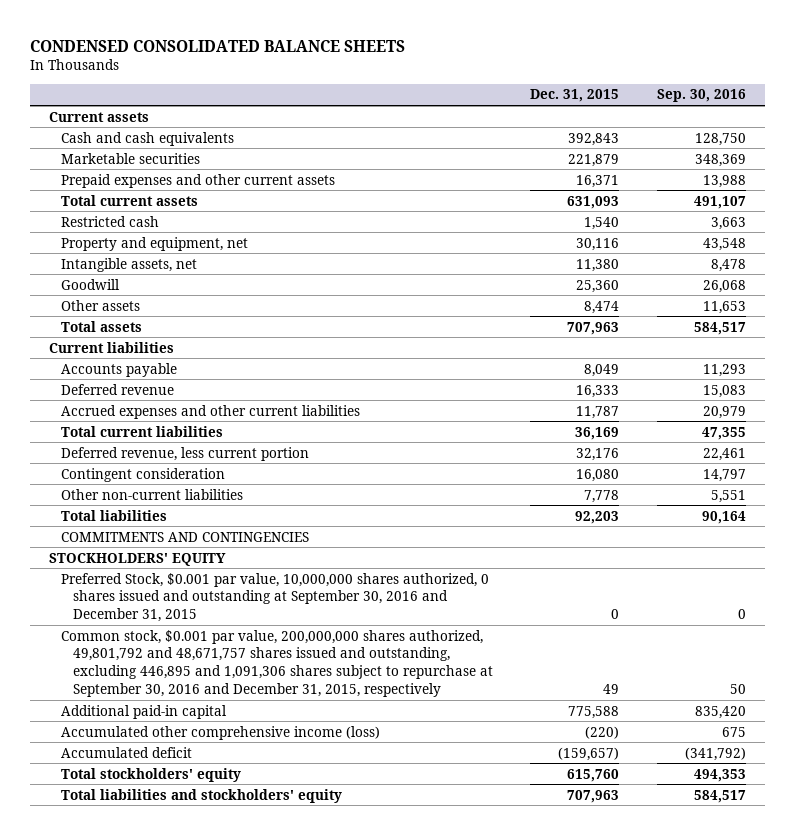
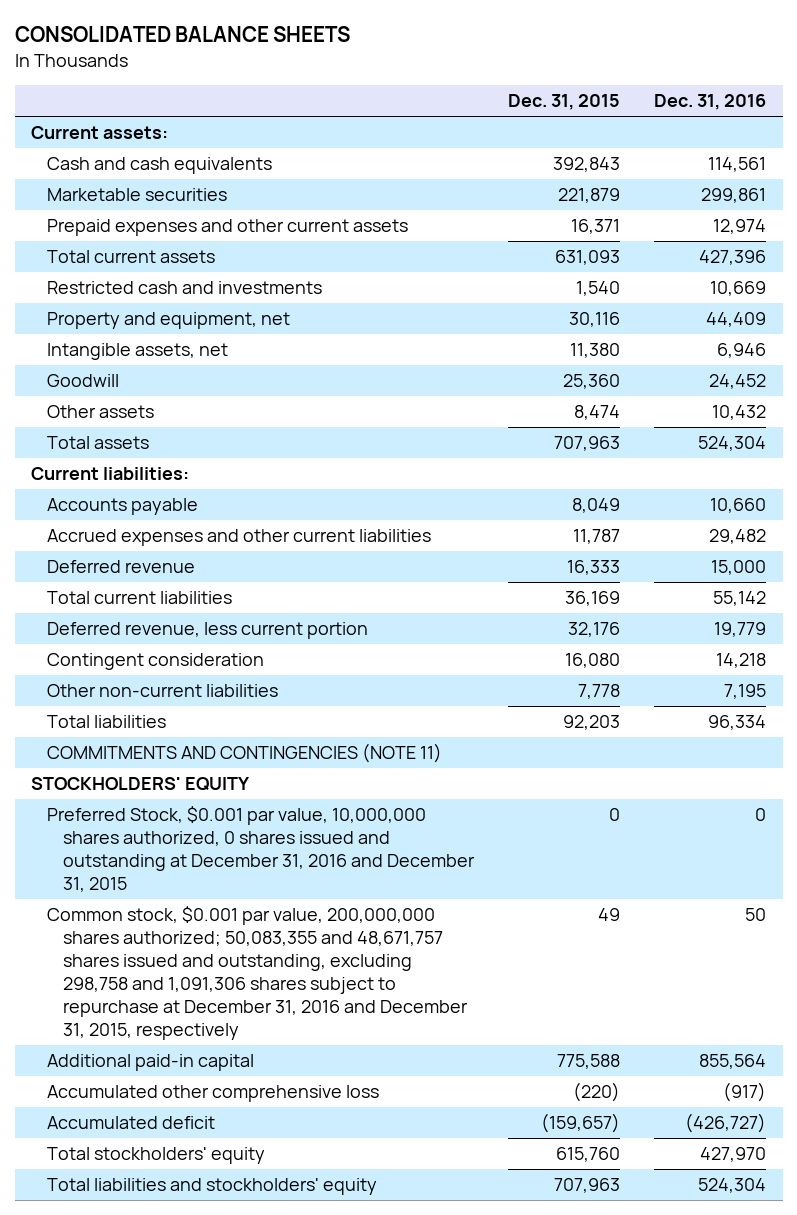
- CONDENSED CONSOLIDATED BALANCE SHEETS
+ CONSOLIDATED BALANCE SHEETS
- | Dec. 31, 2015 | Sep. 30, 2016
+ | Dec. 31, 2015 | Dec. 31, 2016
- Current assets
+ Current assets:
- Restricted cash | 1,540 | 3,663
+ Restricted cash and investments | 1,540 | 10,669
- Current liabilities
+ Current liabilities:
moved down: Deferred revenue | 16,333 | 15,000
- COMMITMENTS AND CONTINGENCIES
+ COMMITMENTS AND CONTINGENCIES (NOTE 11)
- Preferred Stock, $0.001 par value, 10,000,000 shares authorized, 0 shares issued and outstanding at September 30, 2016 and December 31, 2015 | 0 | 0
- Common stock, $0.001 par value, 200,000,000 shares authorized, 49,801,792 and 48,671,757 shares issued and outstanding, excluding 446,895 and 1,091,306 shares subject to repurchase at September 30, 2016 and December 31, 2015, respectively | 49 | 50
+ Preferred Stock, $0.001 par value, 10,000,000 shares authorized, 0 shares issued and outstanding at December 31, 2016 and December 31, 2015 | 0 | 0
+ Common stock, $0.001 par value, 200,000,000 shares authorized; 50,083,355 and 48,671,757 shares issued and outstanding, excluding 298,758 and 1,091,306 shares subject to repurchase at December 31, 2016 and December 31, 2015, respectively | 49 | 50
- Accumulated other comprehensive income (loss) | (220) | 675
+ Accumulated other comprehensive loss | (220) | (917)

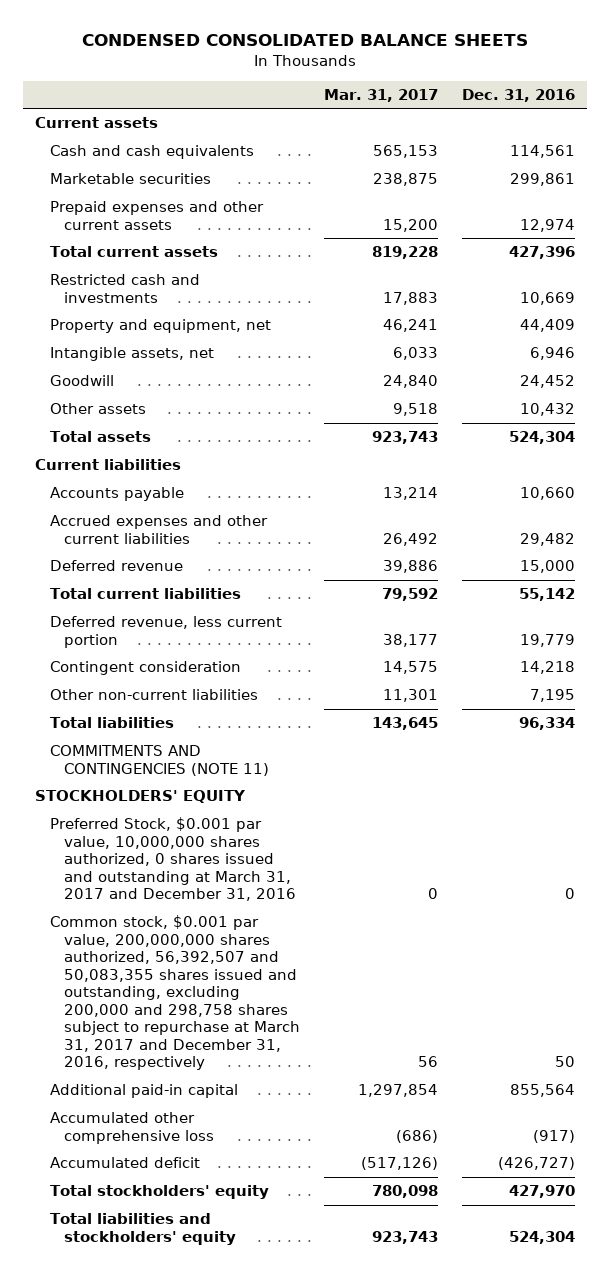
- CONSOLIDATED BALANCE SHEETS
+ CONDENSED CONSOLIDATED BALANCE SHEETS
- | Dec. 31, 2015 | Dec. 31, 2016
+ | Mar. 31, 2017 | Dec. 31, 2016
- Current assets:
+ Current assets
- Current liabilities:
+ Current liabilities
- Preferred Stock, $0.001 par value, 10,000,000 shares authorized, 0 shares issued and outstanding at December 31, 2016 and December 31, 2015 | 0 | 0
- Common stock, $0.001 par value, 200,000,000 shares authorized; 50,083,355 and 48,671,757 shares issued and outstanding, excluding 298,758 and 1,091,306 shares subject to repurchase at December 31, 2016 and December 31, 2015, respectively | 49 | 50
+ Preferred Stock, $0.001 par value, 10,000,000 shares authorized, 0 shares issued and outstanding at March 31, 2017 and December 31, 2016 | 0 | 0
+ Common stock, $0.001 par value, 200,000,000 shares authorized, 56,392,507 and 50,083,355 shares issued and outstanding, excluding 200,000 and 298,758 shares subject to repurchase at March 31, 2017 and December 31, 2016, respectively | 56 | 50

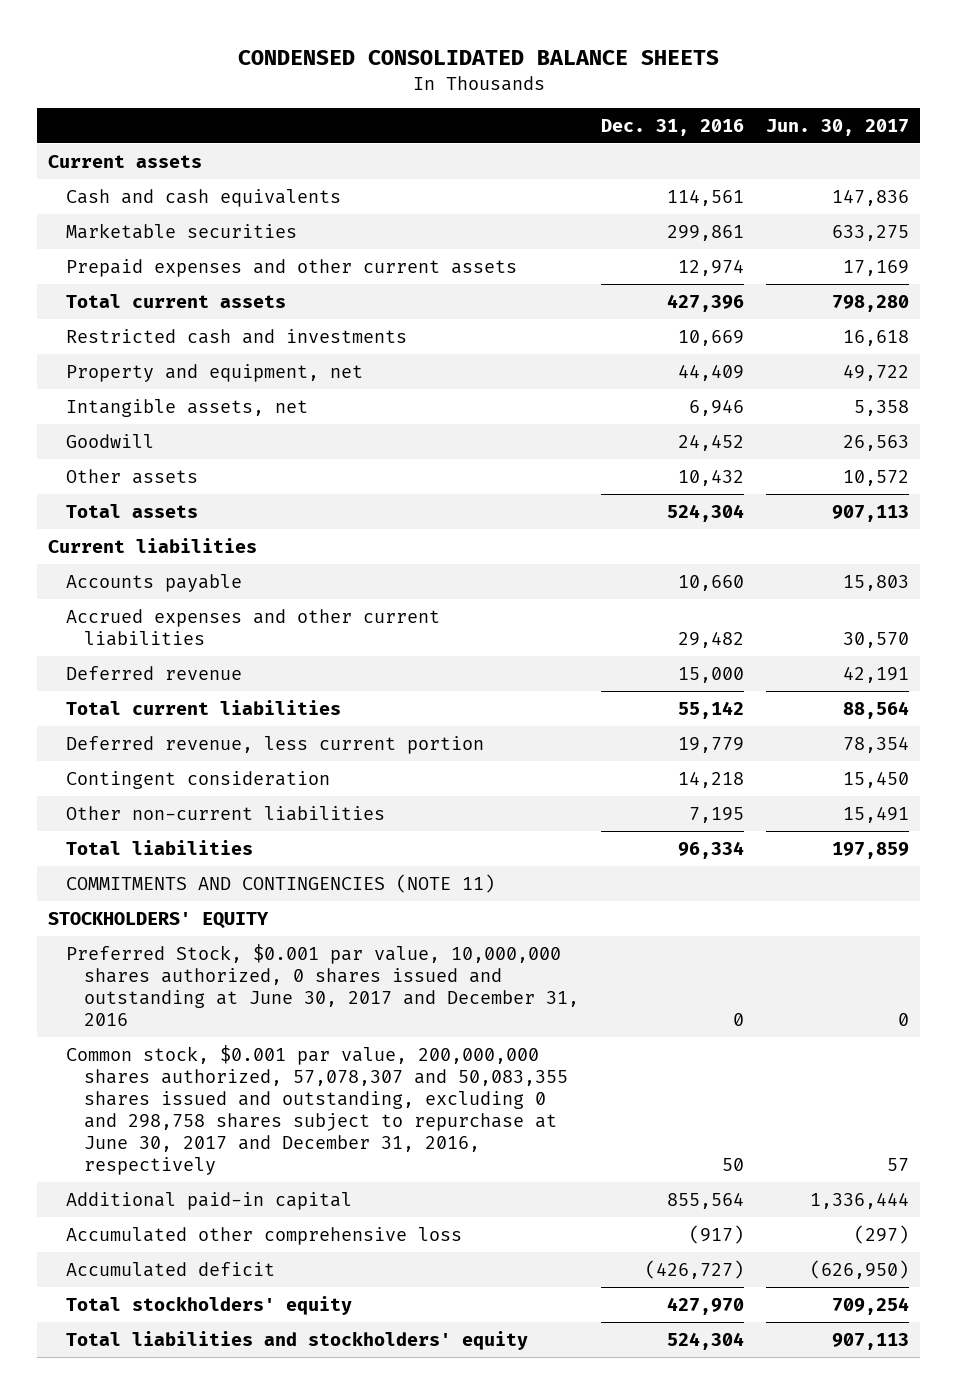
- | Mar. 31, 2017 | Dec. 31, 2016
+ | Dec. 31, 2016 | Jun. 30, 2017
- Preferred Stock, $0.001 par value, 10,000,000 shares authorized, 0 shares issued and outstanding at March 31, 2017 and December 31, 2016 | 0 | 0
- Common stock, $0.001 par value, 200,000,000 shares authorized, 56,392,507 and 50,083,355 shares issued and outstanding, excluding 200,000 and 298,758 shares subject to repurchase at March 31, 2017 and December 31, 2016, respectively | 56 | 50
+ Preferred Stock, $0.001 par value, 10,000,000 shares authorized, 0 shares issued and outstanding at June 30, 2017 and December 31, 2016 | 0 | 0
+ Common stock, $0.001 par value, 200,000,000 shares authorized, 57,078,307 and 50,083,355 shares issued and outstanding, excluding 0 and 298,758 shares subject to repurchase at June 30, 2017 and December 31, 2016, respectively | 50 | 57

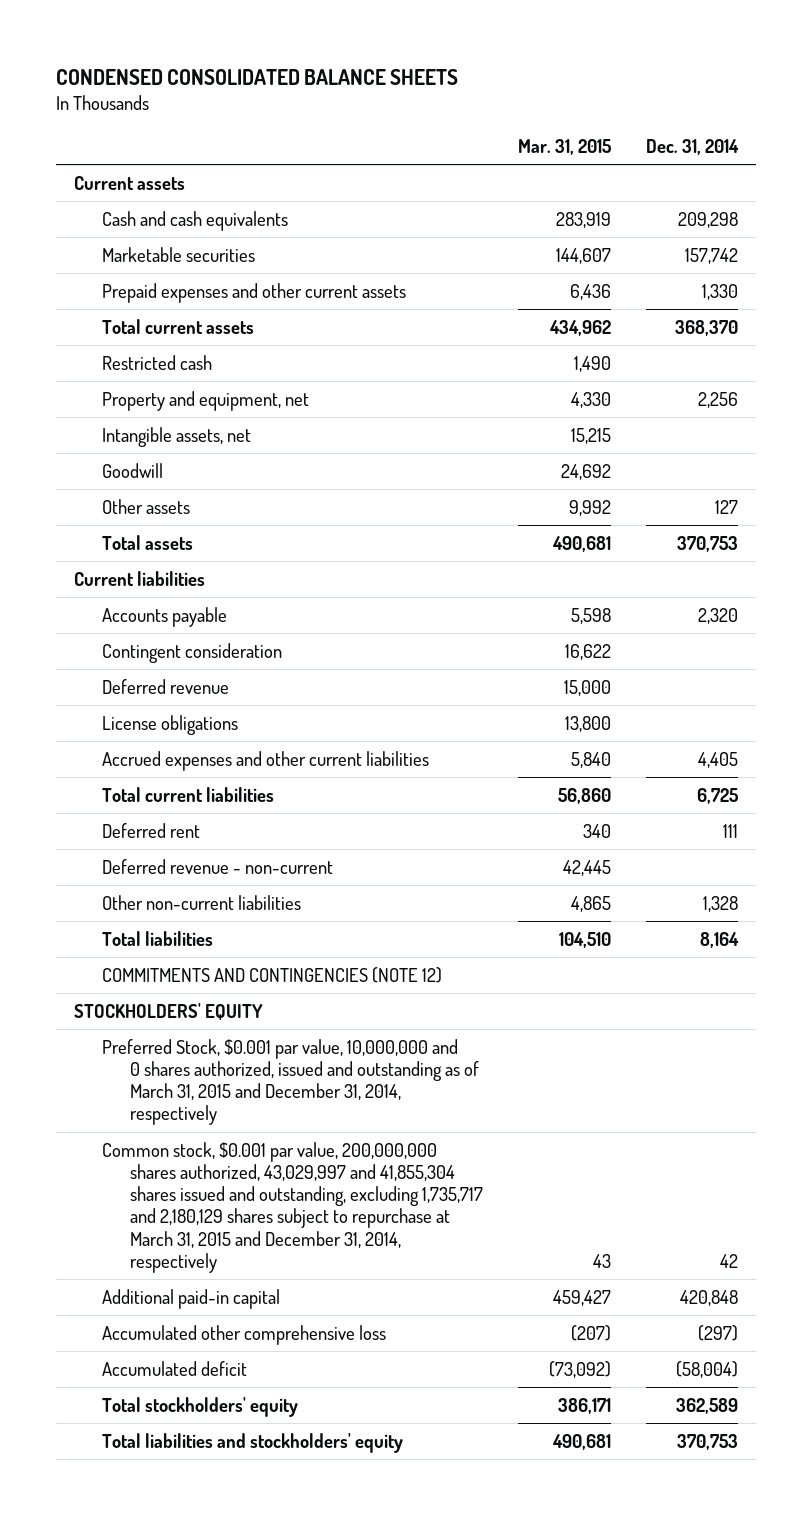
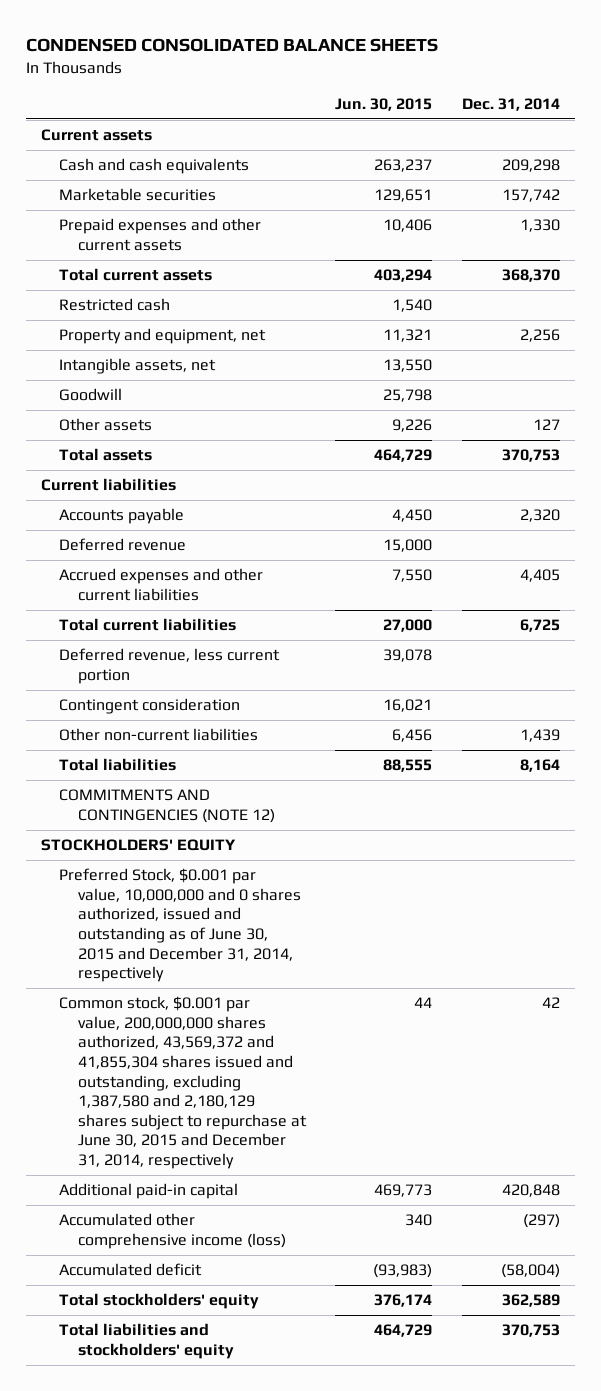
- | Mar. 31, 2015 | Dec. 31, 2014
+ | Jun. 30, 2015 | Dec. 31, 2014
- License obligations | 13,800 |
- Deferred rent | 340 | 111
- Deferred revenue - non-current | 42,445 |
- Other non-current liabilities | 4,865 | 1,328
+ Deferred revenue, less current portion | 39,078 |
moved down: Contingent consideration | 16,021 |
+ Other non-current liabilities | 6,456 | 1,439
- Preferred Stock, $0.001 par value, 10,000,000 and 0 shares authorized, issued and outstanding as of March 31, 2015 and December 31, 2014, respectively
- Common stock, $0.001 par value, 200,000,000 shares authorized, 43,029,997 and 41,855,304 shares issued and outstanding, excluding 1,735,717 and 2,180,129 shares subject to repurchase at March 31, 2015 and December 31, 2014, respectively | 43 | 42
+ Preferred Stock, $0.001 par value, 10,000,000 and 0 shares authorized, issued and outstanding as of June 30, 2015 and December 31, 2014, respectively
+ Common stock, $0.001 par value, 200,000,000 shares authorized, 43,569,372 and 41,855,304 shares issued and outstanding, excluding 1,387,580 and 2,180,129 shares subject to repurchase at June 30, 2015 and December 31, 2014, respectively | 44 | 42
- Accumulated other comprehensive loss | (207) | (297)
+ Accumulated other comprehensive income (loss) | 340 | (297)

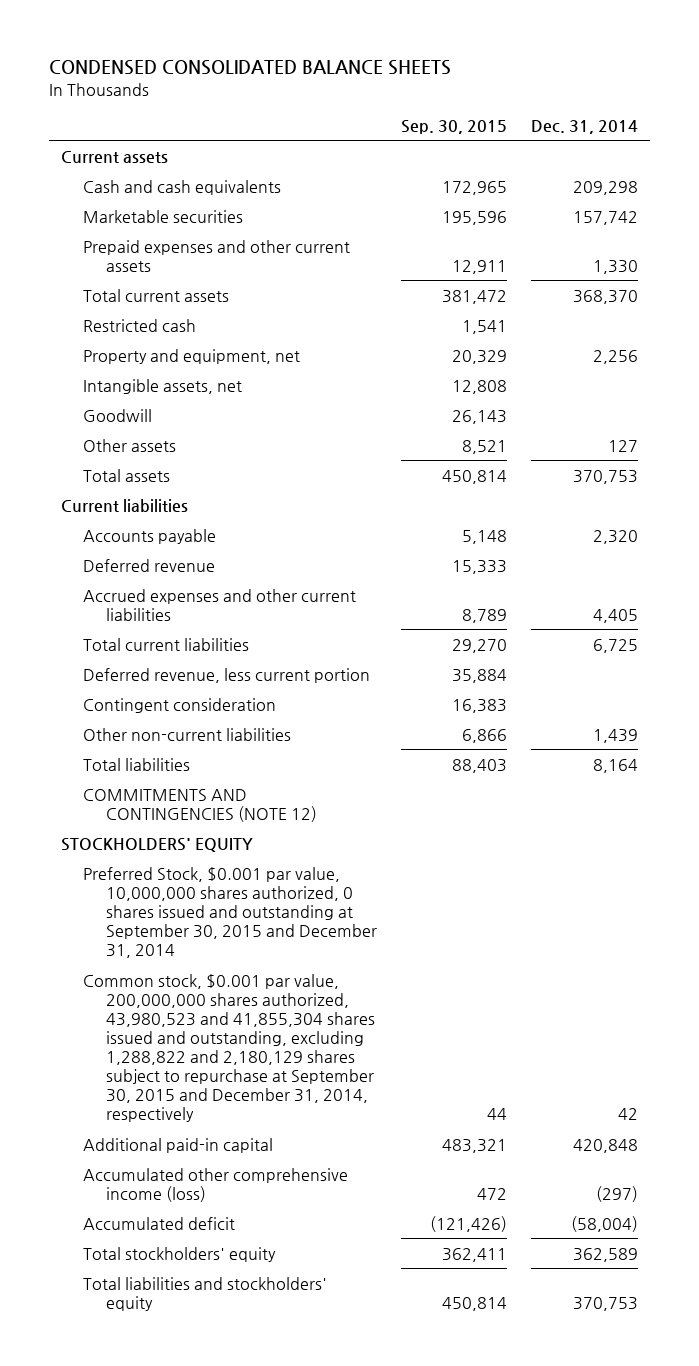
- | Jun. 30, 2015 | Dec. 31, 2014
+ | Sep. 30, 2015 | Dec. 31, 2014
- Preferred Stock, $0.001 par value, 10,000,000 and 0 shares authorized, issued and outstanding as of June 30, 2015 and December 31, 2014, respectively
- Common stock, $0.001 par value, 200,000,000 shares authorized, 43,569,372 and 41,855,304 shares issued and outstanding, excluding 1,387,580 and 2,180,129 shares subject to repurchase at June 30, 2015 and December 31, 2014, respectively | 44 | 42
+ Preferred Stock, $0.001 par value, 10,000,000 shares authorized, 0 shares issued and outstanding at September 30, 2015 and December 31, 2014
+ Common stock, $0.001 par value, 200,000,000 shares authorized, 43,980,523 and 41,855,304 shares issued and outstanding, excluding 1,288,822 and 2,180,129 shares subject to repurchase at September 30, 2015 and December 31, 2014, respectively | 44 | 42

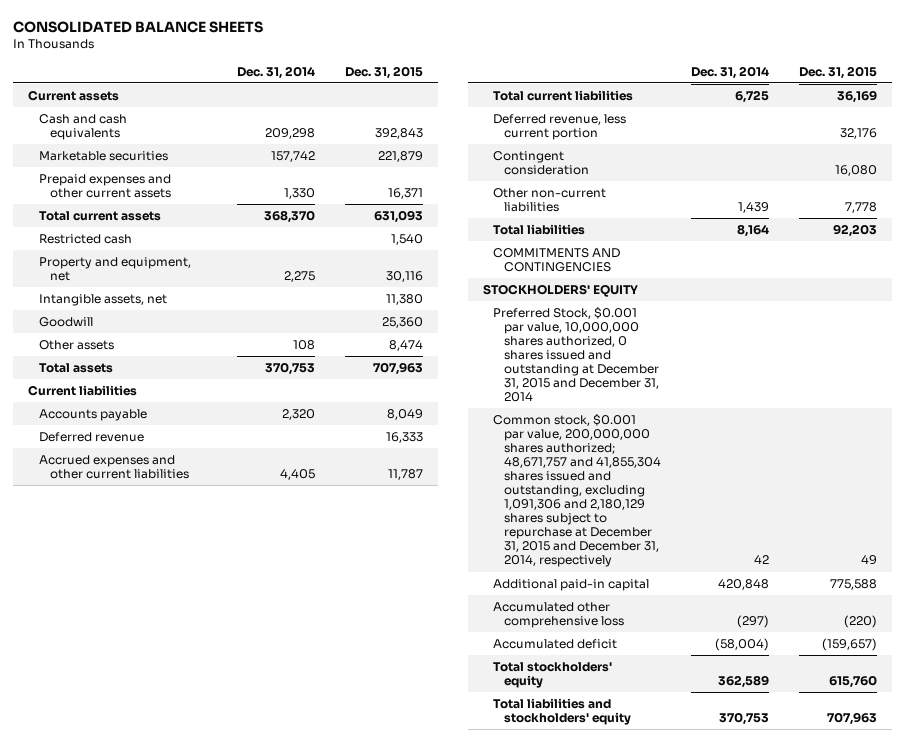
- CONDENSED CONSOLIDATED BALANCE SHEETS
+ CONSOLIDATED BALANCE SHEETS
- | Sep. 30, 2015 | Dec. 31, 2014
+ | Dec. 31, 2014 | Dec. 31, 2015
- Property and equipment, net | 20,329 | 2,256
+ Property and equipment, net | 2,275 | 30,116
- Other assets | 8,521 | 127
+ Other assets | 108 | 8,474
- COMMITMENTS AND CONTINGENCIES (NOTE 12)
+ COMMITMENTS AND CONTINGENCIES
- Preferred Stock, $0.001 par value, 10,000,000 shares authorized, 0 shares issued and outstanding at September 30, 2015 and December 31, 2014
- Common stock, $0.001 par value, 200,000,000 shares authorized, 43,980,523 and 41,855,304 shares issued and outstanding, excluding 1,288,822 and 2,180,129 shares subject to repurchase at September 30, 2015 and December 31, 2014, respectively | 44 | 42
+ Preferred Stock, $0.001 par value, 10,000,000 shares authorized, 0 shares issued and outstanding at December 31, 2015 and December 31, 2014
+ Common stock, $0.001 par value, 200,000,000 shares authorized; 48,671,757 and 41,855,304 shares issued and outstanding, excluding 1,091,306 and 2,180,129 shares subject to repurchase at December 31, 2015 and December 31, 2014, respectively | 42 | 49
- Accumulated other comprehensive income (loss) | 472 | (297)
+ Accumulated other comprehensive loss | (297) | (220)

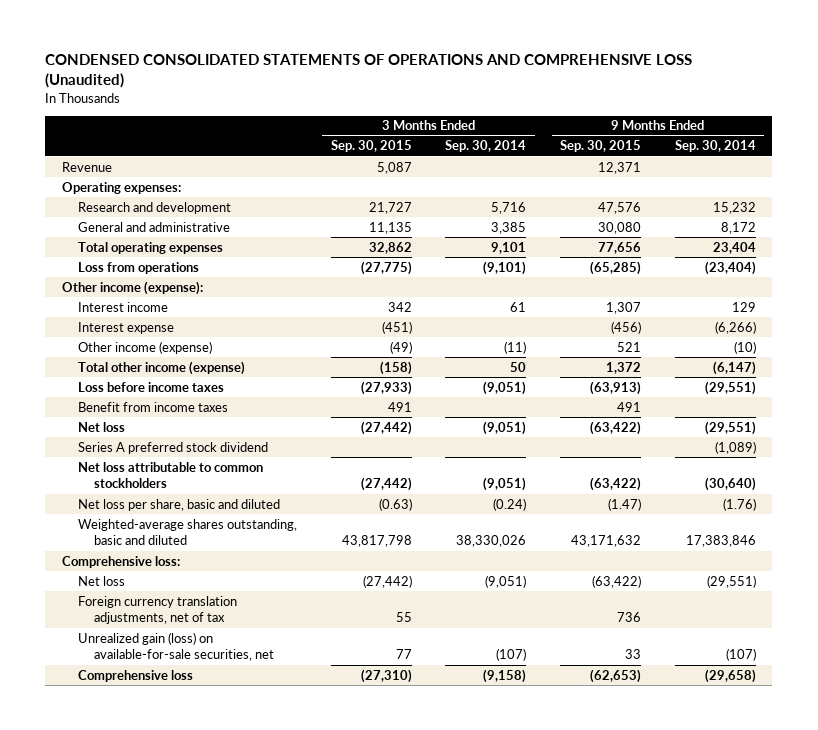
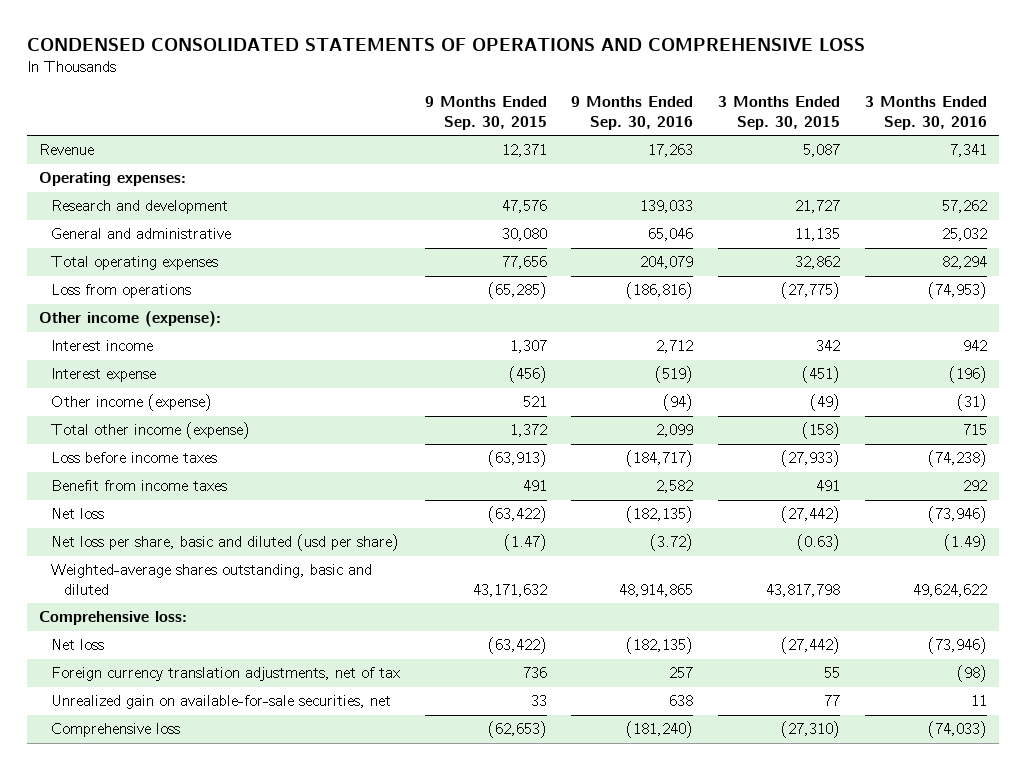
- CONDENSED CONSOLIDATED STATEMENTS OF OPERATIONS AND COMPREHENSIVE LOSS (Unaudited)
+ CONDENSED CONSOLIDATED STATEMENTS OF OPERATIONS AND COMPREHENSIVE LOSS
- | 3 Months Ended Sep. 30, 2015 | 3 Months Ended Sep. 30, 2014 | 9 Months Ended Sep. 30, 2015 | 9 Months Ended Sep. 30, 2014
+ | 9 Months Ended Sep. 30, 2015 | 9 Months Ended Sep. 30, 2016 | 3 Months Ended Sep. 30, 2015 | 3 Months Ended Sep. 30, 2016
- Series A preferred stock dividend | | | | (1,089)
- Net loss attributable to common stockholders | (27,442) | (9,051) | (63,422) | (30,640)
- Net loss per share, basic and diluted | (0.63) | (0.24) | (1.47) | (1.76)
+ Net loss per share, basic and diluted (usd per share) | (1.47) | (3.72) | (0.63) | (1.49)
- Unrealized gain (loss) on available-for-sale securities, net | 77 | (107) | 33 | (107)
+ Unrealized gain on available-for-sale securities, net | 33 | 638 | 77 | 11

